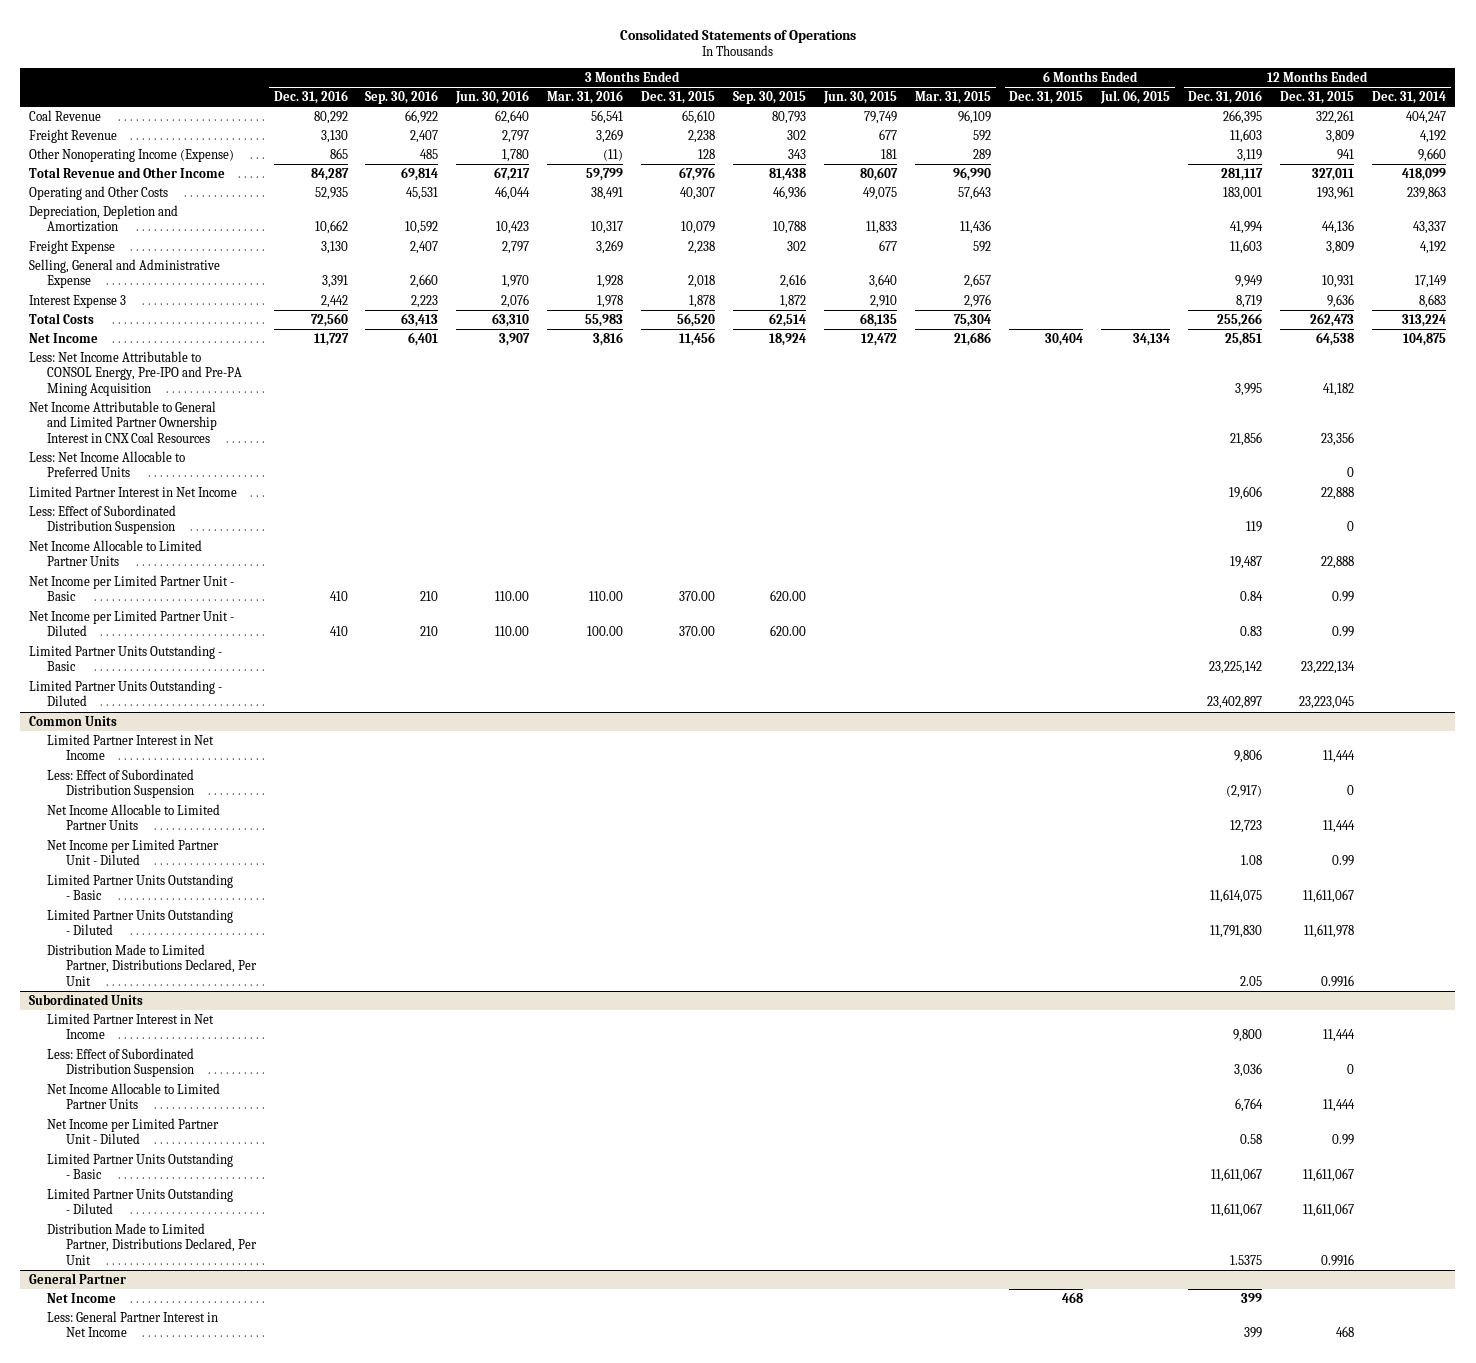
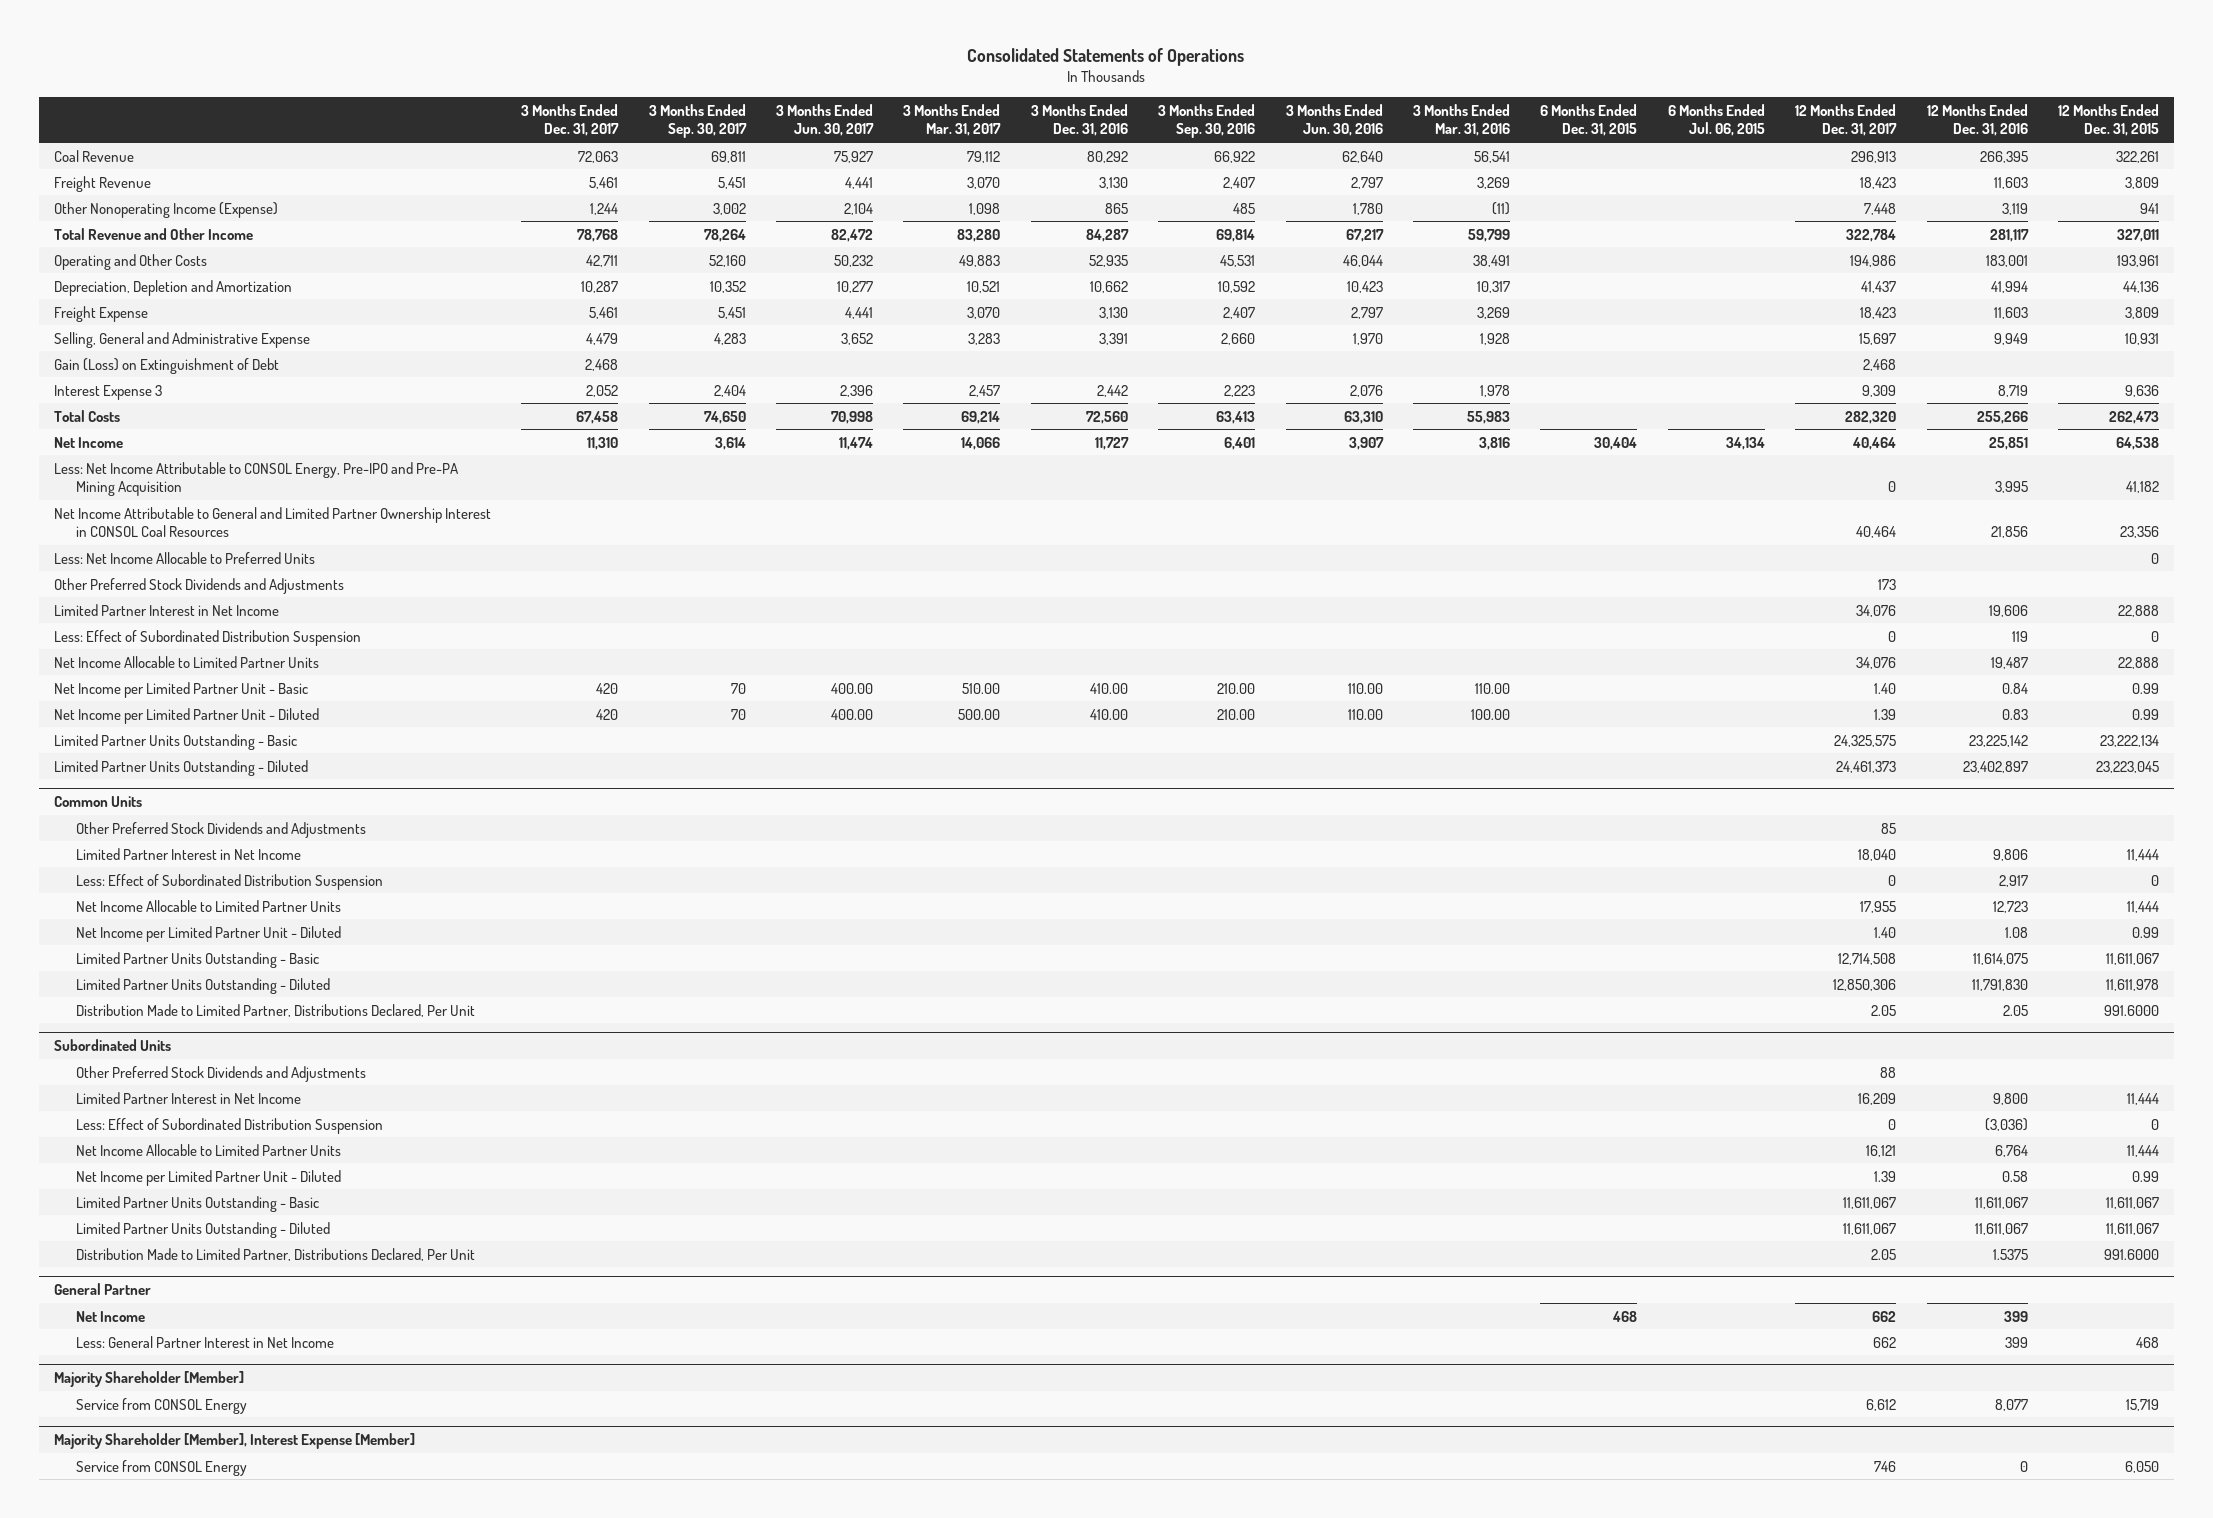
- | 3 Months Ended Dec. 31, 2016 | 3 Months Ended Sep. 30, 2016 | 3 Months Ended Jun. 30, 2016 | 3 Months Ended Mar. 31, 2016 | 3 Months Ended Dec. 31, 2015 | 3 Months Ended Sep. 30, 2015 | 3 Months Ended Jun. 30, 2015 | 3 Months Ended Mar. 31, 2015 | 6 Months Ended Dec. 31, 2015 | 6 Months Ended Jul. 06, 2015 | 12 Months Ended Dec. 31, 2016 | 12 Months Ended Dec. 31, 2015 | 12 Months Ended Dec. 31, 2014
+ | 3 Months Ended Dec. 31, 2017 | 3 Months Ended Sep. 30, 2017 | 3 Months Ended Jun. 30, 2017 | 3 Months Ended Mar. 31, 2017 | 3 Months Ended Dec. 31, 2016 | 3 Months Ended Sep. 30, 2016 | 3 Months Ended Jun. 30, 2016 | 3 Months Ended Mar. 31, 2016 | 6 Months Ended Dec. 31, 2015 | 6 Months Ended Jul. 06, 2015 | 12 Months Ended Dec. 31, 2017 | 12 Months Ended Dec. 31, 2016 | 12 Months Ended Dec. 31, 2015
+ Gain (Loss) on Extinguishment of Debt | 2,468 | | | | | | | | | | 2,468 | |
- Net Income Attributable to General and Limited Partner Ownership Interest in CNX Coal Resources | | | | | | | | | | | 21,856 | 23,356 |
+ Net Income Attributable to General and Limited Partner Ownership Interest in CONSOL Coal Resources | | | | | | | | | | | 40,464 | 21,856 | 23,356
+ Other Preferred Stock Dividends and Adjustments | | | | | | | | | | | 173 | |
- Net Income per Limited Partner Unit - Basic | 410 | 210 | 110.00 | 110.00 | 370.00 | 620.00 | | | | | 0.84 | 0.99 |
- Net Income per Limited Partner Unit - Diluted | 410 | 210 | 110.00 | 100.00 | 370.00 | 620.00 | | | | | 0.83 | 0.99 |
+ Net Income per Limited Partner Unit - Basic | 420 | 70 | 400.00 | 510.00 | 410.00 | 210.00 | 110.00 | 110.00 | | | 1.40 | 0.84 | 0.99
+ Net Income per Limited Partner Unit - Diluted | 420 | 70 | 400.00 | 500.00 | 410.00 | 210.00 | 110.00 | 100.00 | | | 1.39 | 0.83 | 0.99
@ Common Units
+ Other Preferred Stock Dividends and Adjustments | | | | | | | | | | | 85 | |
- Less: Effect of Subordinated Distribution Suspension | | | | | | | | | | | (2,917) | 0 |
+ Less: Effect of Subordinated Distribution Suspension | | | | | | | | | | | 0 | 2,917 | 0
- Distribution Made to Limited Partner, Distributions Declared, Per Unit | | | | | | | | | | | 2.05 | 0.9916 |
+ Distribution Made to Limited Partner, Distributions Declared, Per Unit | | | | | | | | | | | 2.05 | 2.05 | 991.6000
@ Subordinated Units
+ Other Preferred Stock Dividends and Adjustments | | | | | | | | | | | 88 | |
- Less: Effect of Subordinated Distribution Suspension | | | | | | | | | | | 3,036 | 0 |
+ Less: Effect of Subordinated Distribution Suspension | | | | | | | | | | | 0 | (3,036) | 0
- Distribution Made to Limited Partner, Distributions Declared, Per Unit | | | | | | | | | | | 1.5375 | 0.9916 |
+ Distribution Made to Limited Partner, Distributions Declared, Per Unit | | | | | | | | | | | 2.05 | 1.5375 | 991.6000
+ Majority Shareholder [Member]
+ Service from CONSOL Energy | | | | | | | | | | | 6,612 | 8,077 | 15,719
+ Majority Shareholder [Member], Interest Expense [Member]
+ Service from CONSOL Energy | | | | | | | | | | | 746 | 0 | 6,050

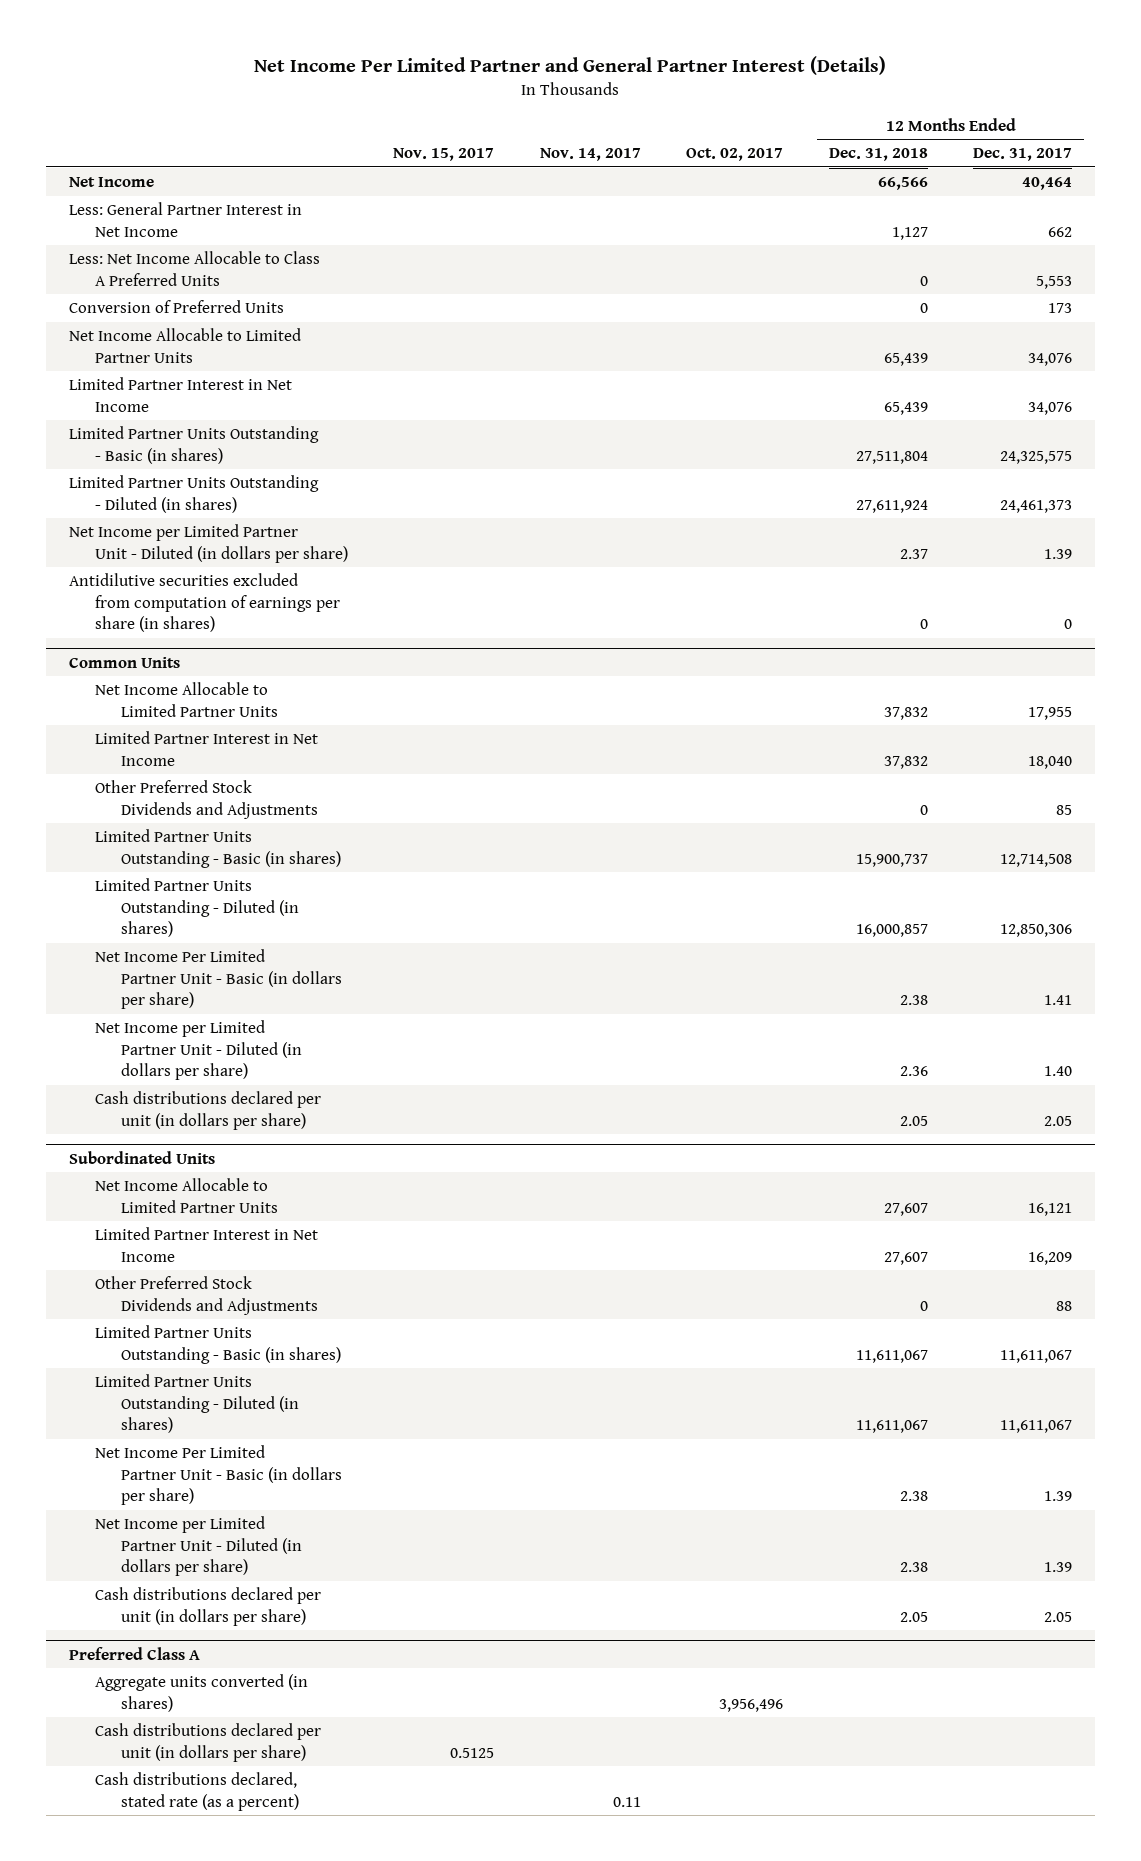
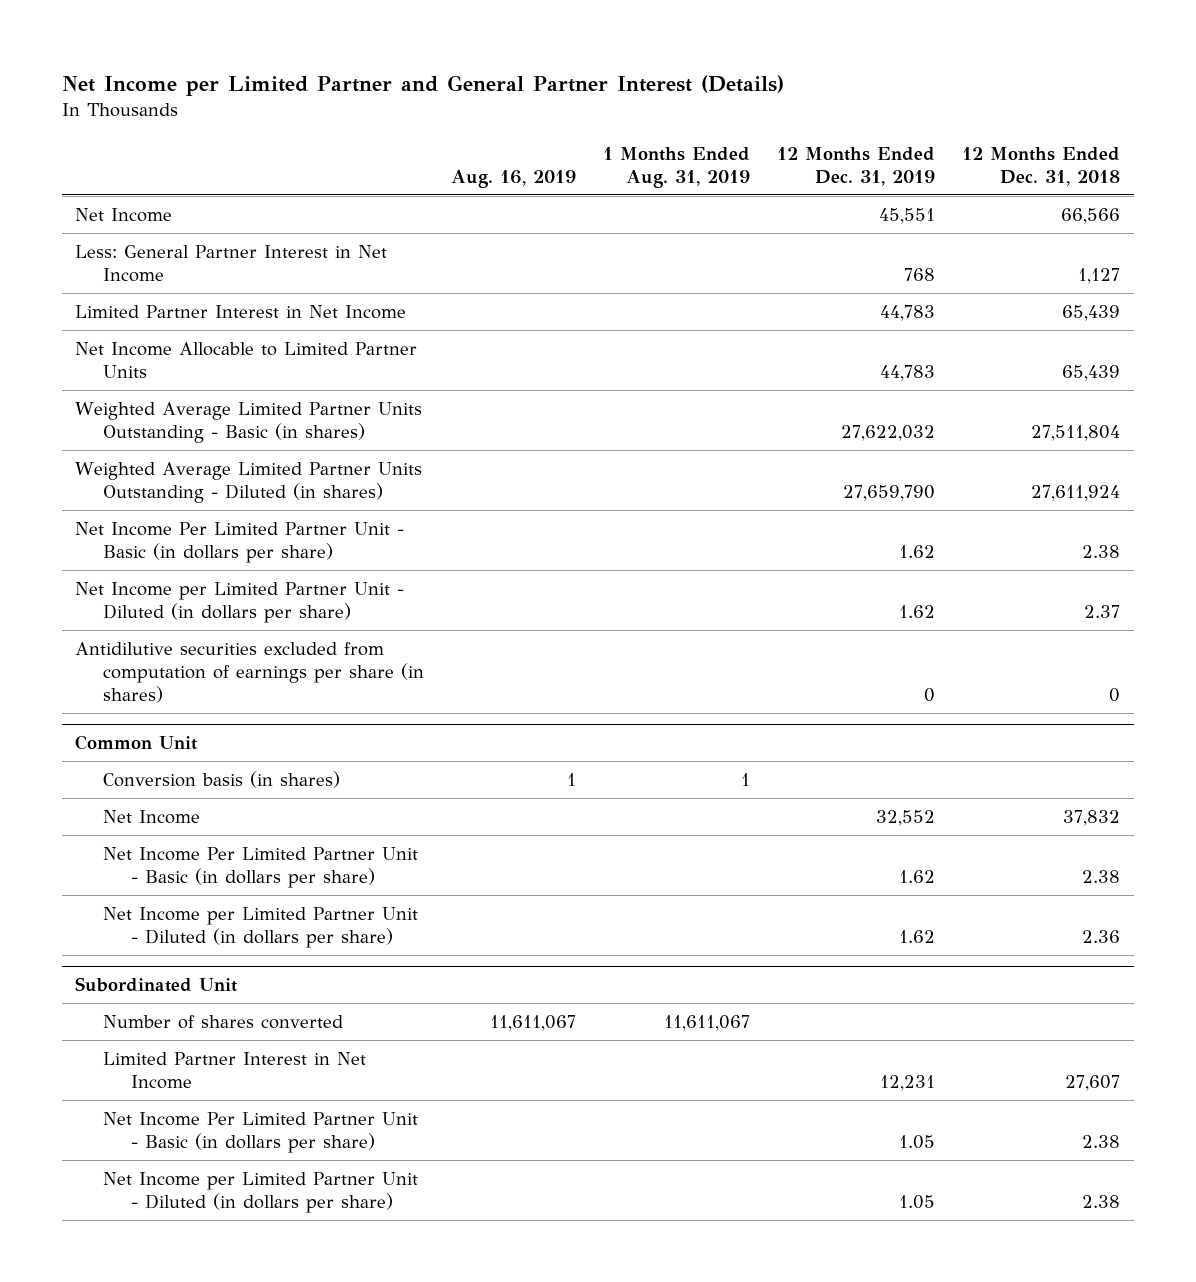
- Net Income Per Limited Partner and General Partner Interest (Details)
+ Net Income per Limited Partner and General Partner Interest (Details)
- | Nov. 15, 2017 | Nov. 14, 2017 | Oct. 02, 2017 | 12 Months Ended Dec. 31, 2018 | 12 Months Ended Dec. 31, 2017
+ | Aug. 16, 2019 | 1 Months Ended Aug. 31, 2019 | 12 Months Ended Dec. 31, 2019 | 12 Months Ended Dec. 31, 2018
- Less: Net Income Allocable to Class A Preferred Units | | | | 0 | 5,553
- Conversion of Preferred Units | | | | 0 | 173
- Limited Partner Units Outstanding - Basic (in shares) | | | | 27,511,804 | 24,325,575
- Limited Partner Units Outstanding - Diluted (in shares) | | | | 27,611,924 | 24,461,373
moved down: Net Income Allocable to Limited Partner Units | | | 44,783 | 65,439
+ Weighted Average Limited Partner Units Outstanding - Basic (in shares) | | | 27,622,032 | 27,511,804
+ Weighted Average Limited Partner Units Outstanding - Diluted (in shares) | | | 27,659,790 | 27,611,924
+ Net Income Per Limited Partner Unit - Basic (in dollars per share) | | | 1.62 | 2.38
- Common Units
- Net Income Allocable to Limited Partner Units | | | | 37,832 | 17,955
- Limited Partner Interest in Net Income | | | | 37,832 | 18,040
- Other Preferred Stock Dividends and Adjustments | | | | 0 | 85
- Limited Partner Units Outstanding - Basic (in shares) | | | | 15,900,737 | 12,714,508
- Limited Partner Units Outstanding - Diluted (in shares) | | | | 16,000,857 | 12,850,306
+ Common Unit
+ Conversion basis (in shares) | 1 | 1 | |
+ Net Income | | | 32,552 | 37,832
- Cash distributions declared per unit (in dollars per share) | | | | 2.05 | 2.05
- Subordinated Units
- Net Income Allocable to Limited Partner Units | | | | 27,607 | 16,121
+ Subordinated Unit
+ Number of shares converted | 11,611,067 | 11,611,067 | |
- Other Preferred Stock Dividends and Adjustments | | | | 0 | 88
- Limited Partner Units Outstanding - Basic (in shares) | | | | 11,611,067 | 11,611,067
- Limited Partner Units Outstanding - Diluted (in shares) | | | | 11,611,067 | 11,611,067
- Cash distributions declared per unit (in dollars per share) | | | | 2.05 | 2.05
- Preferred Class A
- Aggregate units converted (in shares) | | | 3,956,496 | |
- Cash distributions declared per unit (in dollars per share) | 0.5125 | | | |
- Cash distributions declared, stated rate (as a percent) | | 0.11 | | |

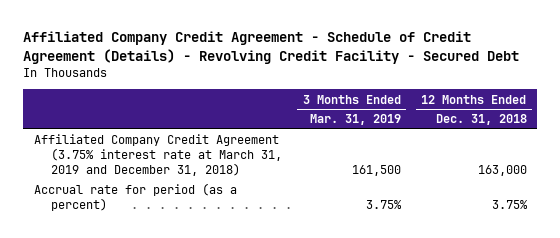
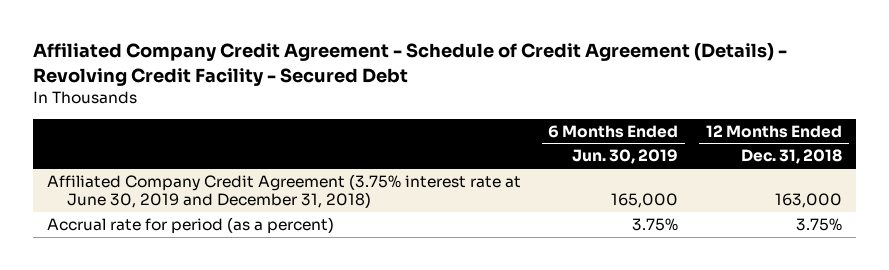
- | 3 Months Ended Mar. 31, 2019 | 12 Months Ended Dec. 31, 2018
+ | 6 Months Ended Jun. 30, 2019 | 12 Months Ended Dec. 31, 2018
- Affiliated Company Credit Agreement (3.75% interest rate at March 31, 2019 and December 31, 2018) | 161,500 | 163,000
+ Affiliated Company Credit Agreement (3.75% interest rate at June 30, 2019 and December 31, 2018) | 165,000 | 163,000

